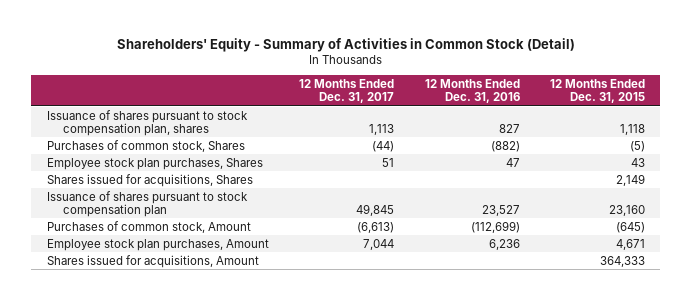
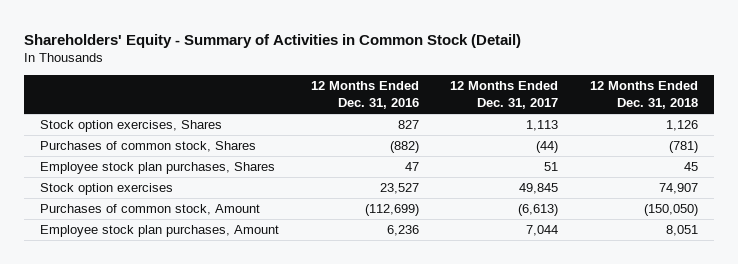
- | 12 Months Ended Dec. 31, 2017 | 12 Months Ended Dec. 31, 2016 | 12 Months Ended Dec. 31, 2015
+ | 12 Months Ended Dec. 31, 2016 | 12 Months Ended Dec. 31, 2017 | 12 Months Ended Dec. 31, 2018
- Issuance of shares pursuant to stock compensation plan, shares | 1,113 | 827 | 1,118
+ Stock option exercises, Shares | 827 | 1,113 | 1,126
- Shares issued for acquisitions, Shares | | | 2,149
- Issuance of shares pursuant to stock compensation plan | 49,845 | 23,527 | 23,160
+ Stock option exercises | 23,527 | 49,845 | 74,907
- Shares issued for acquisitions, Amount | | | 364,333

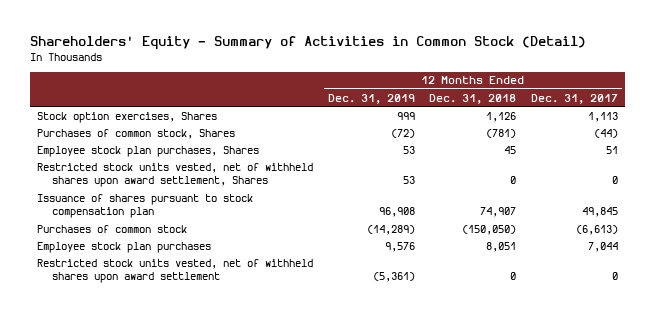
- | 12 Months Ended Dec. 31, 2016 | 12 Months Ended Dec. 31, 2017 | 12 Months Ended Dec. 31, 2018
+ | 12 Months Ended Dec. 31, 2019 | 12 Months Ended Dec. 31, 2018 | 12 Months Ended Dec. 31, 2017
- Stock option exercises | 23,527 | 49,845 | 74,907
- Purchases of common stock, Amount | (112,699) | (6,613) | (150,050)
- Employee stock plan purchases, Amount | 6,236 | 7,044 | 8,051
+ Restricted stock units vested, net of withheld shares upon award settlement, Shares | 53 | 0 | 0
+ Issuance of shares pursuant to stock compensation plan | 96,908 | 74,907 | 49,845
+ Purchases of common stock | (14,289) | (150,050) | (6,613)
+ Employee stock plan purchases | 9,576 | 8,051 | 7,044
+ Restricted stock units vested, net of withheld shares upon award settlement | (5,361) | 0 | 0

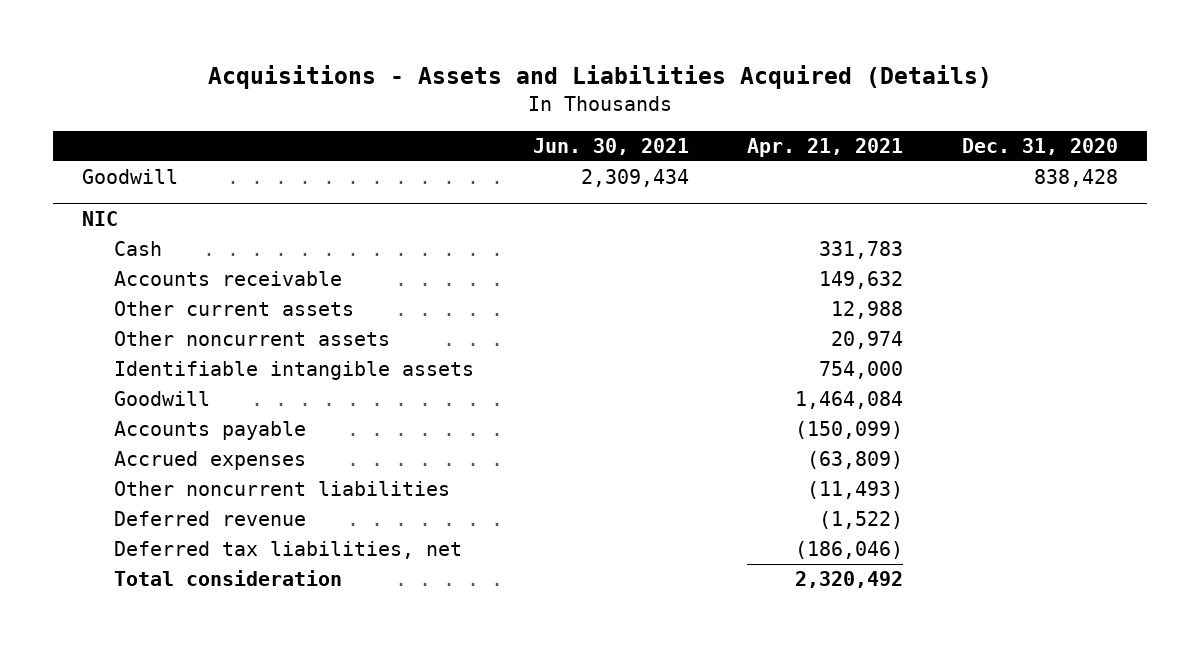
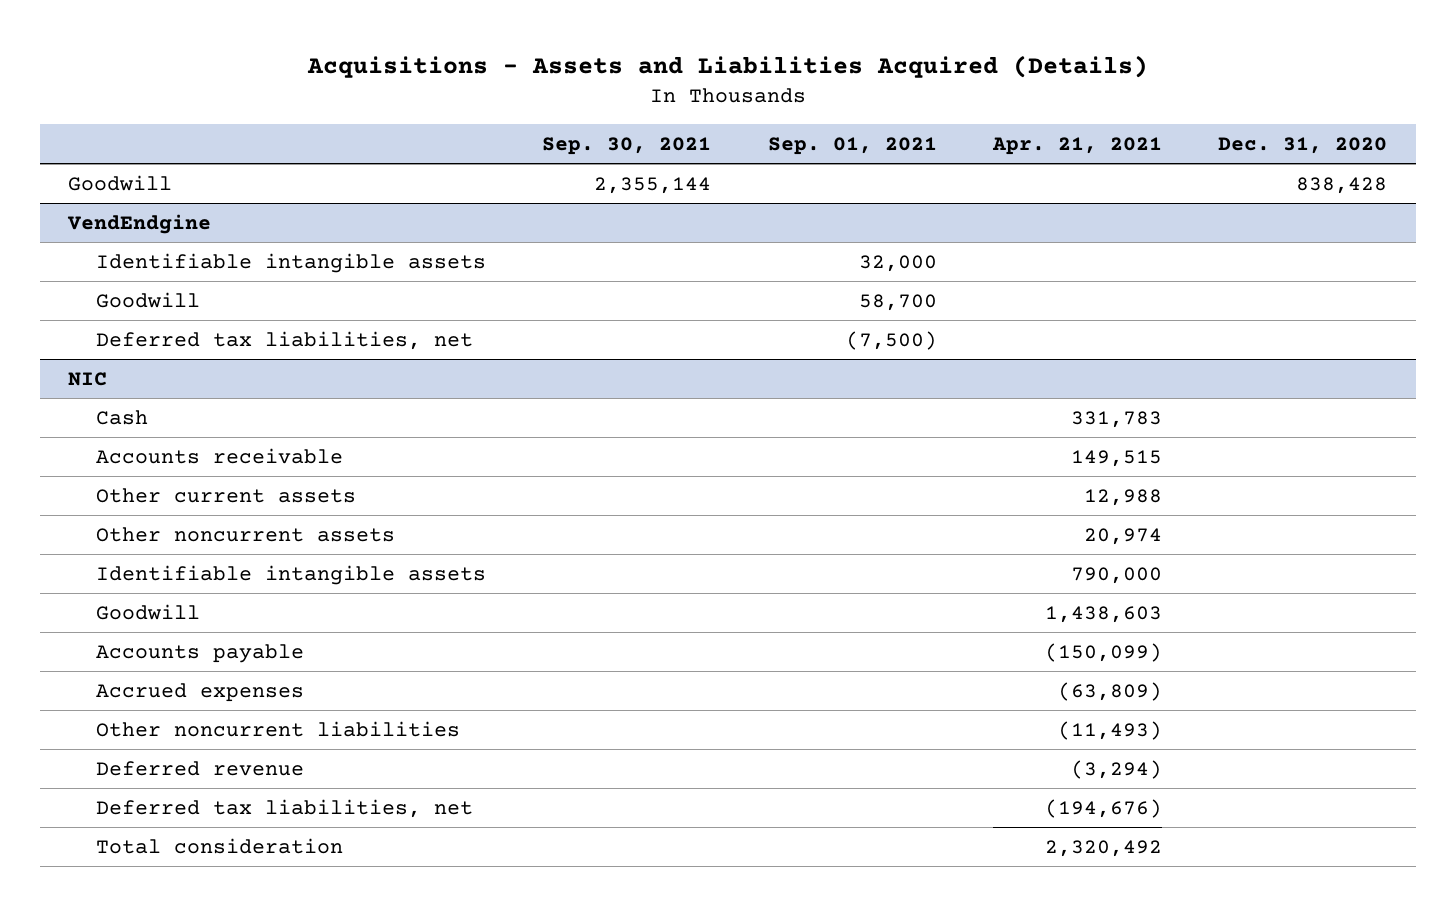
- | Jun. 30, 2021 | Apr. 21, 2021 | Dec. 31, 2020
+ | Sep. 30, 2021 | Sep. 01, 2021 | Apr. 21, 2021 | Dec. 31, 2020
+ VendEndgine
+ Identifiable intangible assets | | 32,000 | |
+ Goodwill | | 58,700 | |
+ Deferred tax liabilities, net | | (7,500) | |
@ NIC
- Accounts receivable | | 149,632 |
+ Accounts receivable | | | 149,515 |
- Identifiable intangible assets | | 754,000 |
- Goodwill | | 1,464,084 |
+ Identifiable intangible assets | | | 790,000 |
+ Goodwill | | | 1,438,603 |
- Deferred revenue | | (1,522) |
- Deferred tax liabilities, net | | (186,046) |
+ Deferred revenue | | | (3,294) |
+ Deferred tax liabilities, net | | | (194,676) |

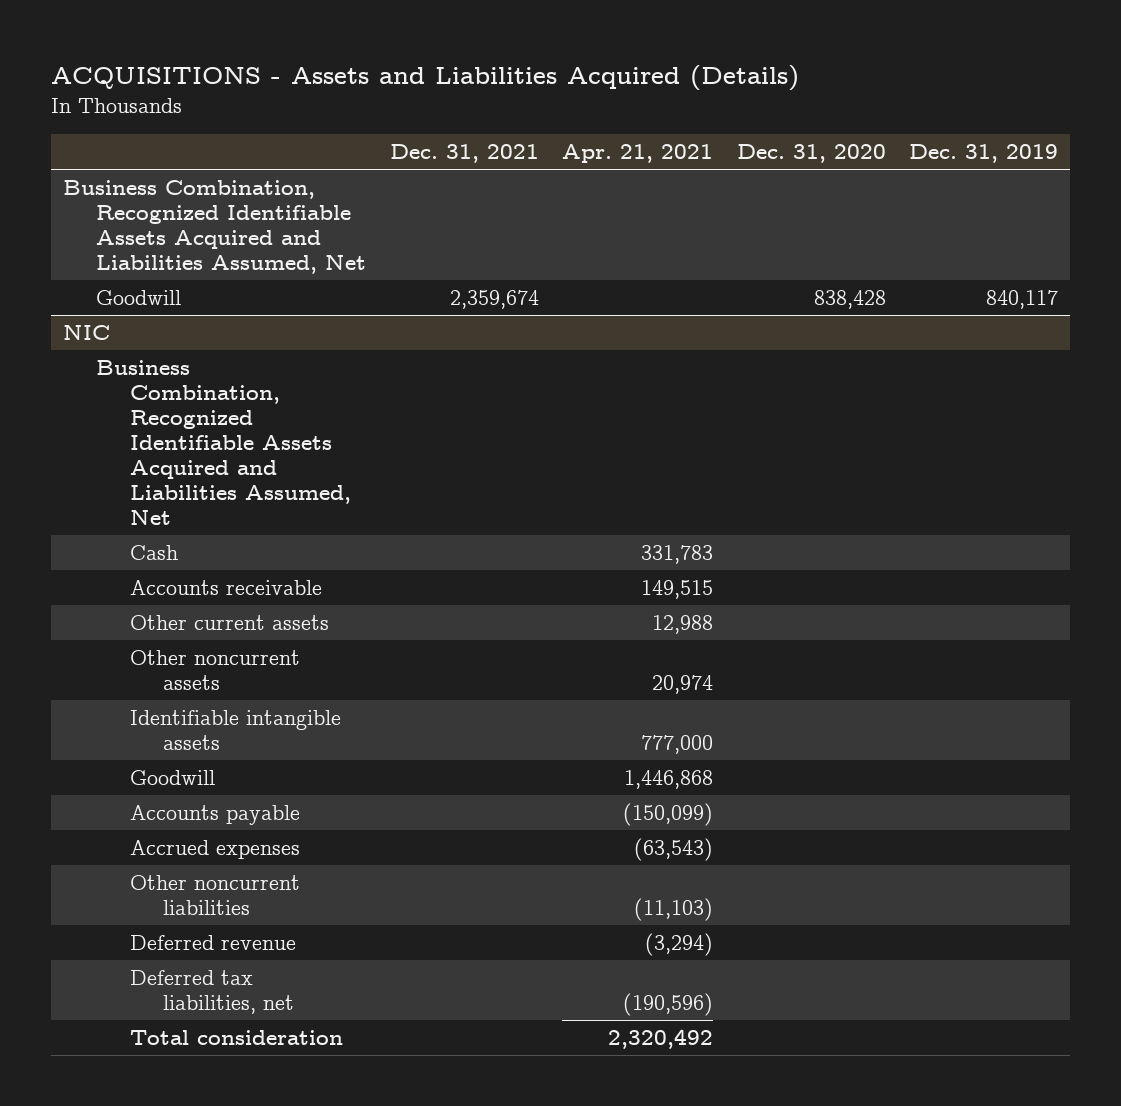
- Acquisitions - Assets and Liabilities Acquired (Details)
+ ACQUISITIONS - Assets and Liabilities Acquired (Details)
- | Sep. 30, 2021 | Sep. 01, 2021 | Apr. 21, 2021 | Dec. 31, 2020
+ | Dec. 31, 2021 | Apr. 21, 2021 | Dec. 31, 2020 | Dec. 31, 2019
+ Business Combination, Recognized Identifiable Assets Acquired and Liabilities Assumed, Net
- VendEndgine
- Identifiable intangible assets | | 32,000 | |
- Goodwill | | 58,700 | |
- Deferred tax liabilities, net | | (7,500) | |
@ NIC
+ Business Combination, Recognized Identifiable Assets Acquired and Liabilities Assumed, Net
- Identifiable intangible assets | | | 790,000 |
- Goodwill | | | 1,438,603 |
+ Identifiable intangible assets | | 777,000 | |
+ Goodwill | | 1,446,868 | |
- Accrued expenses | | | (63,809) |
- Other noncurrent liabilities | | | (11,493) |
+ Accrued expenses | | (63,543) | |
+ Other noncurrent liabilities | | (11,103) | |
- Deferred tax liabilities, net | | | (194,676) |
+ Deferred tax liabilities, net | | (190,596) | |

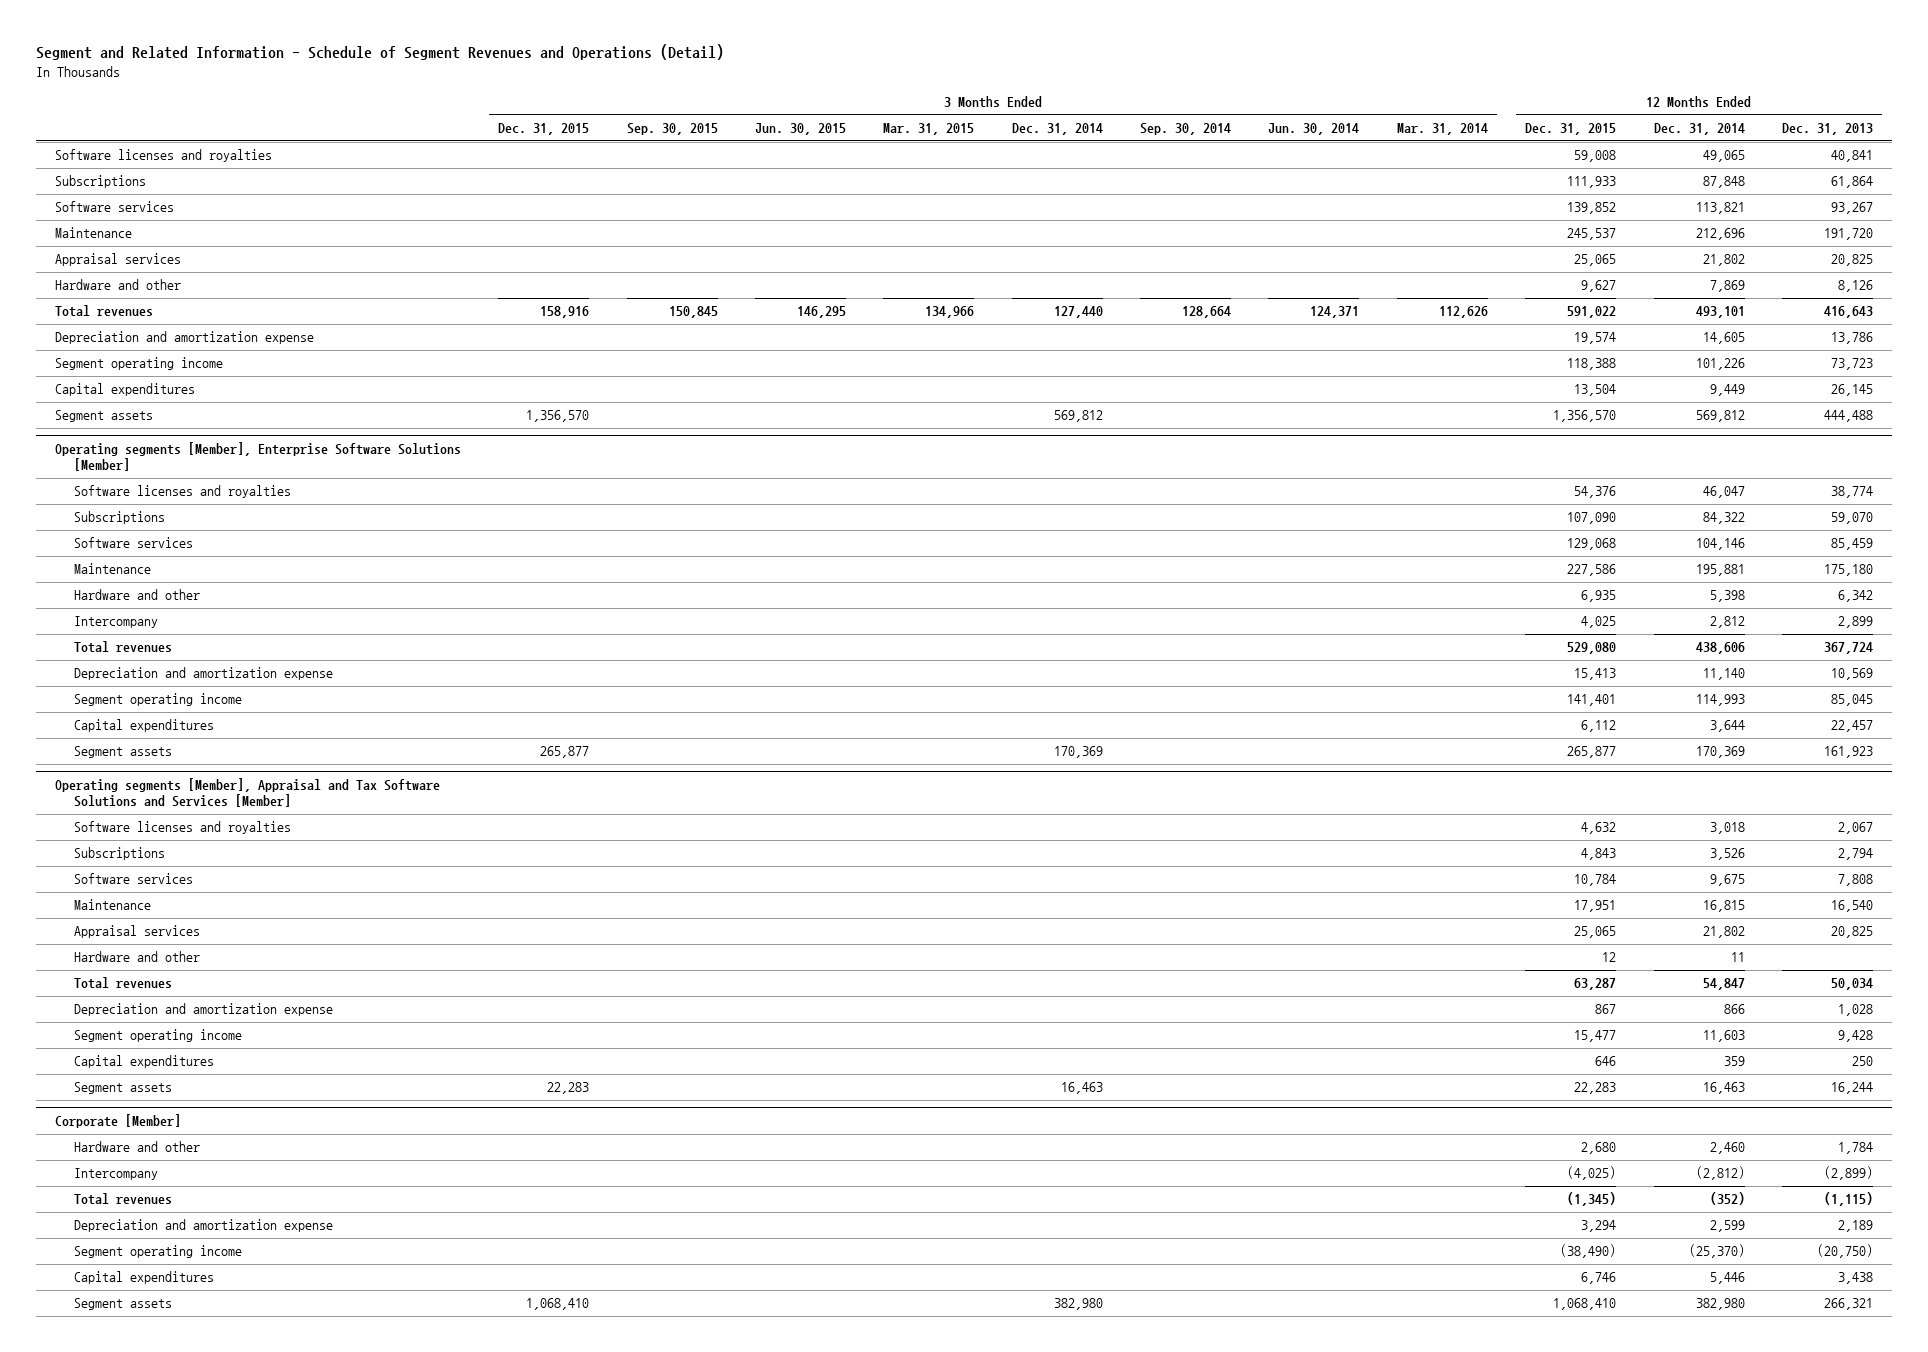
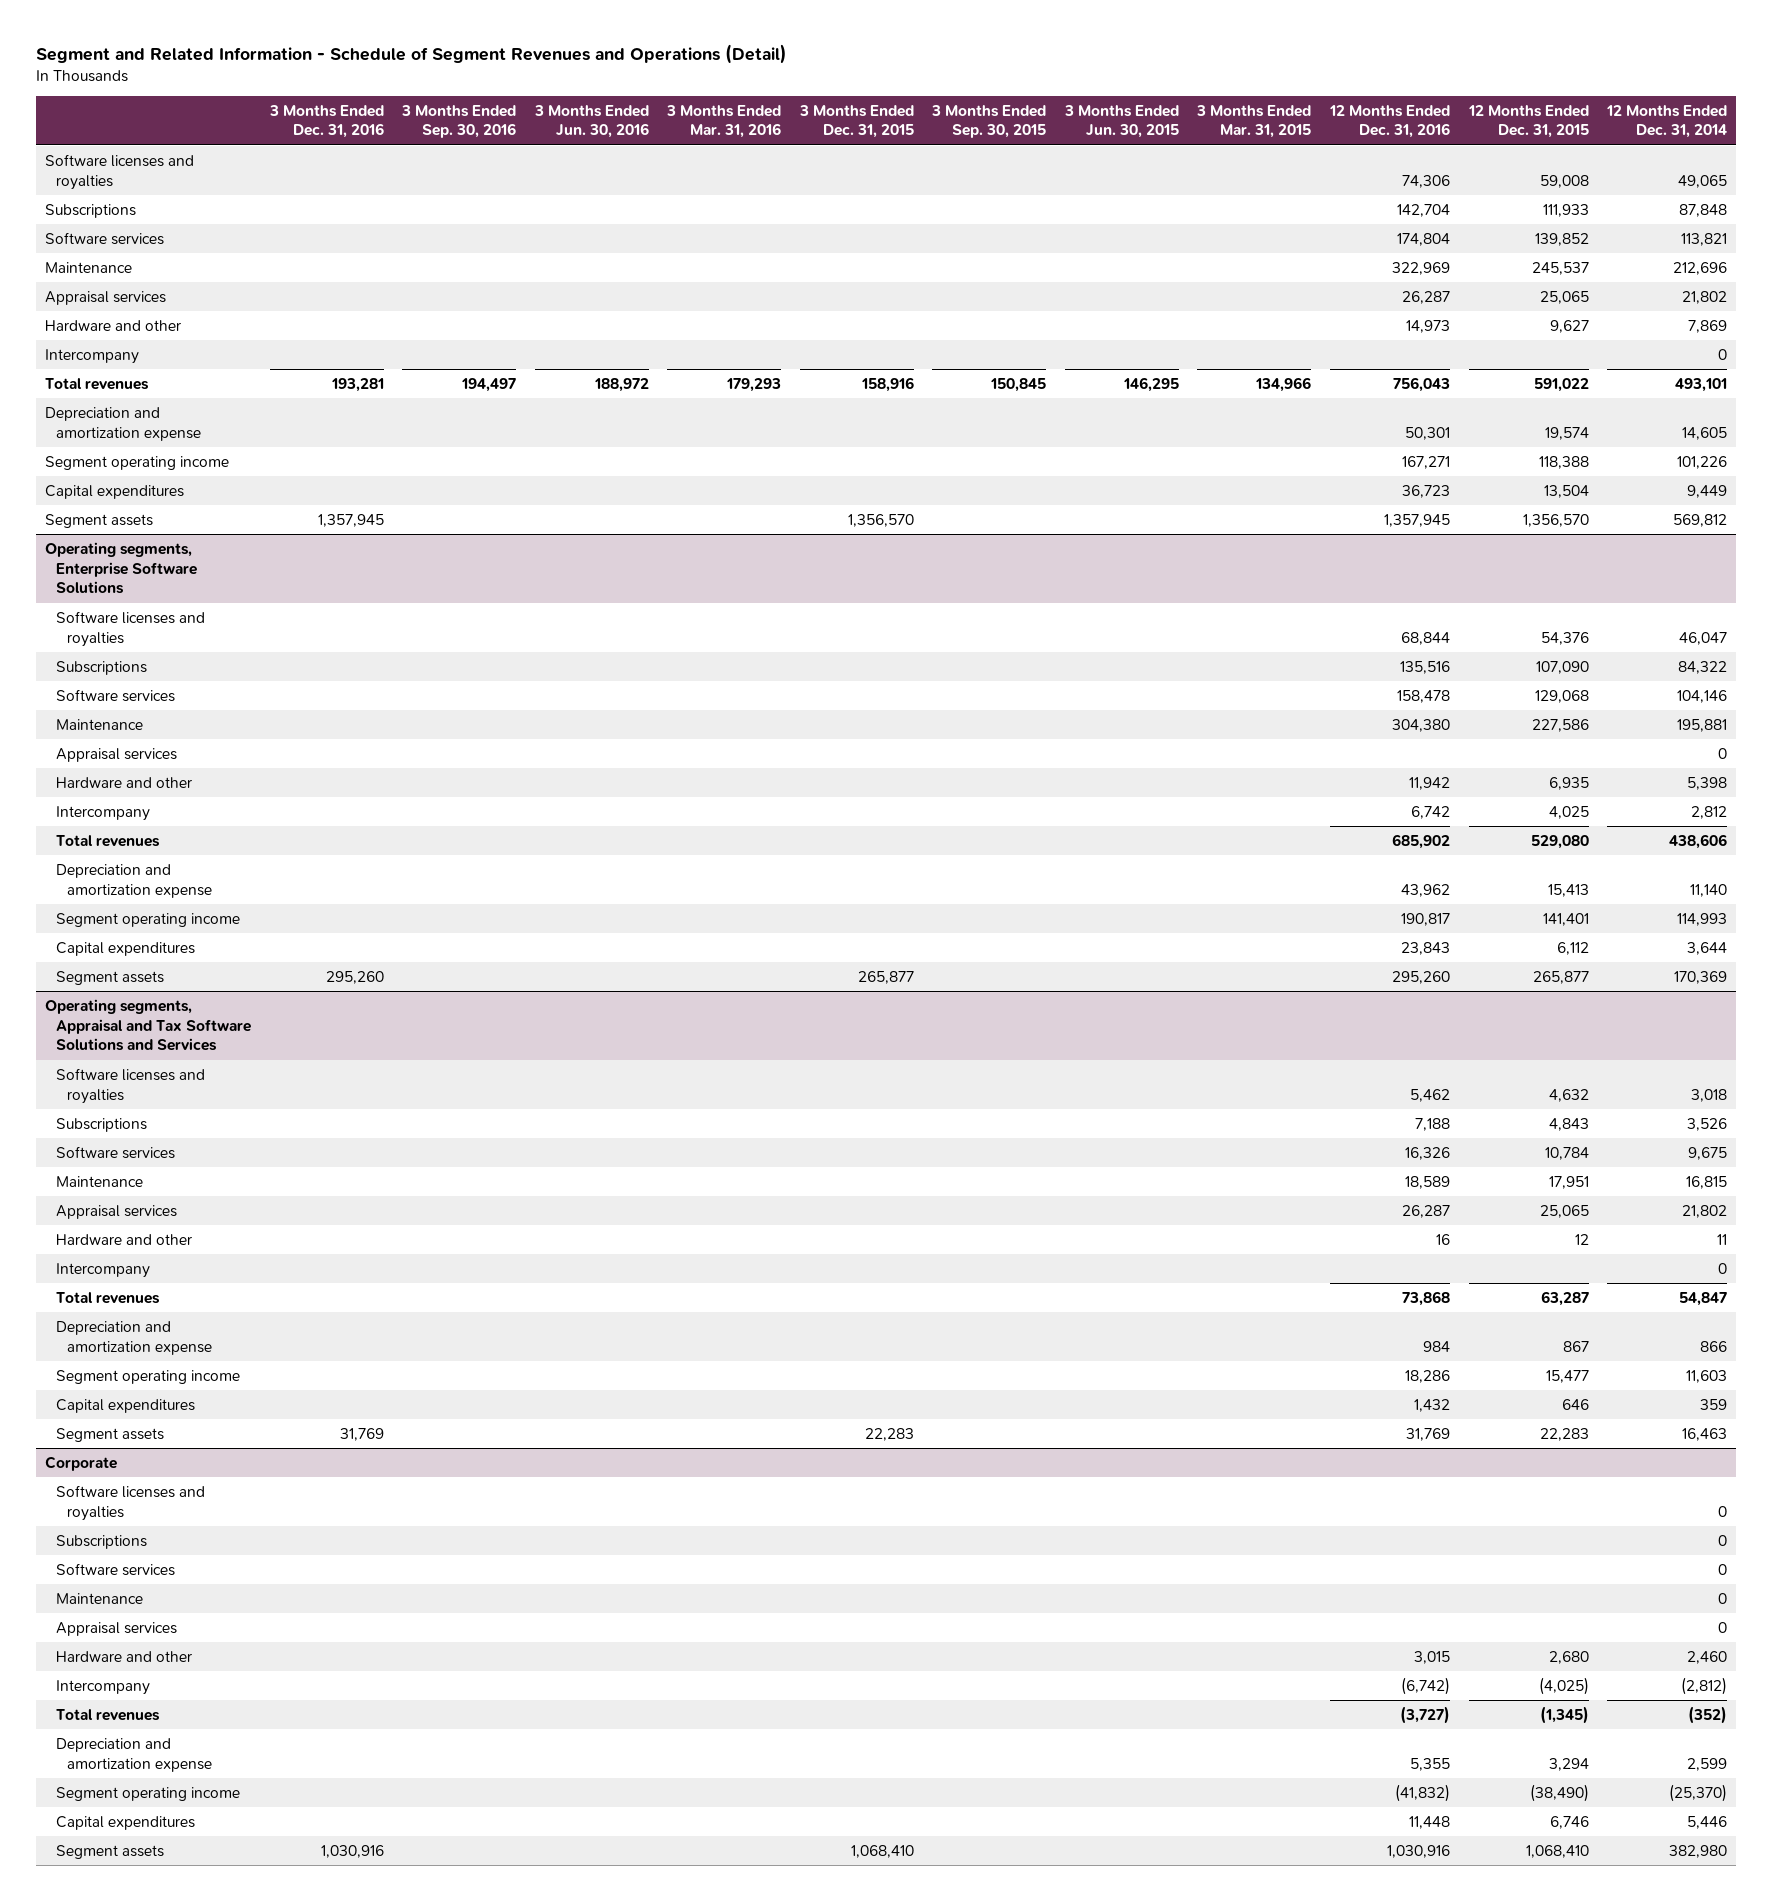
- | 3 Months Ended Dec. 31, 2015 | 3 Months Ended Sep. 30, 2015 | 3 Months Ended Jun. 30, 2015 | 3 Months Ended Mar. 31, 2015 | 3 Months Ended Dec. 31, 2014 | 3 Months Ended Sep. 30, 2014 | 3 Months Ended Jun. 30, 2014 | 3 Months Ended Mar. 31, 2014 | 12 Months Ended Dec. 31, 2015 | 12 Months Ended Dec. 31, 2014 | 12 Months Ended Dec. 31, 2013
+ | 3 Months Ended Dec. 31, 2016 | 3 Months Ended Sep. 30, 2016 | 3 Months Ended Jun. 30, 2016 | 3 Months Ended Mar. 31, 2016 | 3 Months Ended Dec. 31, 2015 | 3 Months Ended Sep. 30, 2015 | 3 Months Ended Jun. 30, 2015 | 3 Months Ended Mar. 31, 2015 | 12 Months Ended Dec. 31, 2016 | 12 Months Ended Dec. 31, 2015 | 12 Months Ended Dec. 31, 2014
+ Intercompany | | | | | | | | | | | 0
- Operating segments [Member], Enterprise Software Solutions [Member]
+ Operating segments, Enterprise Software Solutions
+ Appraisal services | | | | | | | | | | | 0
- Operating segments [Member], Appraisal and Tax Software Solutions and Services [Member]
+ Operating segments, Appraisal and Tax Software Solutions and Services
+ Intercompany | | | | | | | | | | | 0
- Corporate [Member]
+ Corporate
+ Software licenses and royalties | | | | | | | | | | | 0
+ Subscriptions | | | | | | | | | | | 0
+ Software services | | | | | | | | | | | 0
+ Maintenance | | | | | | | | | | | 0
+ Appraisal services | | | | | | | | | | | 0

